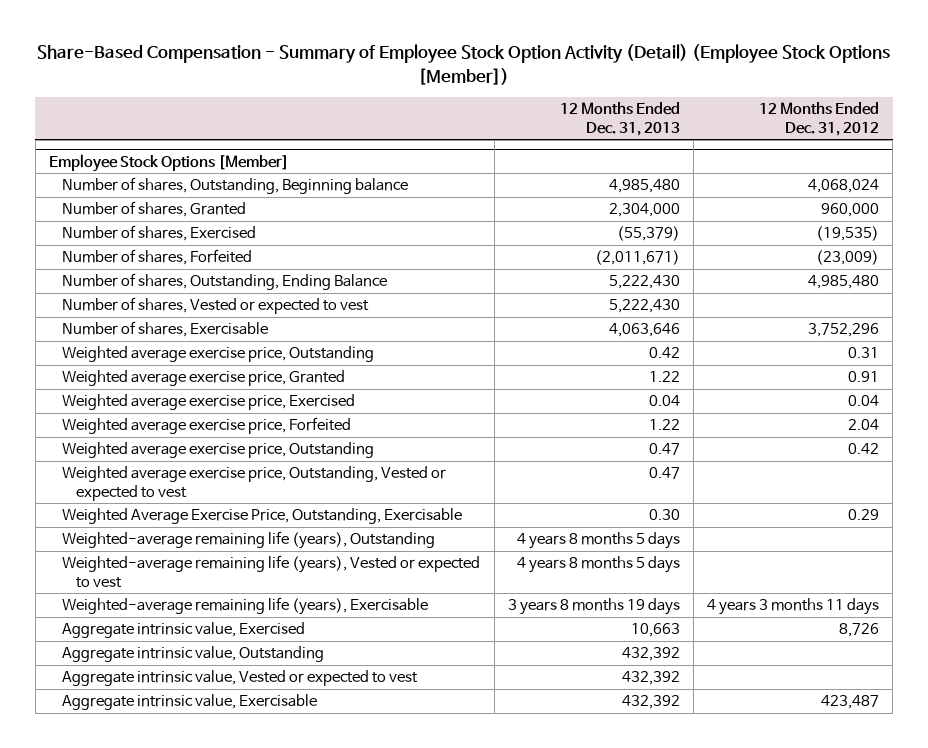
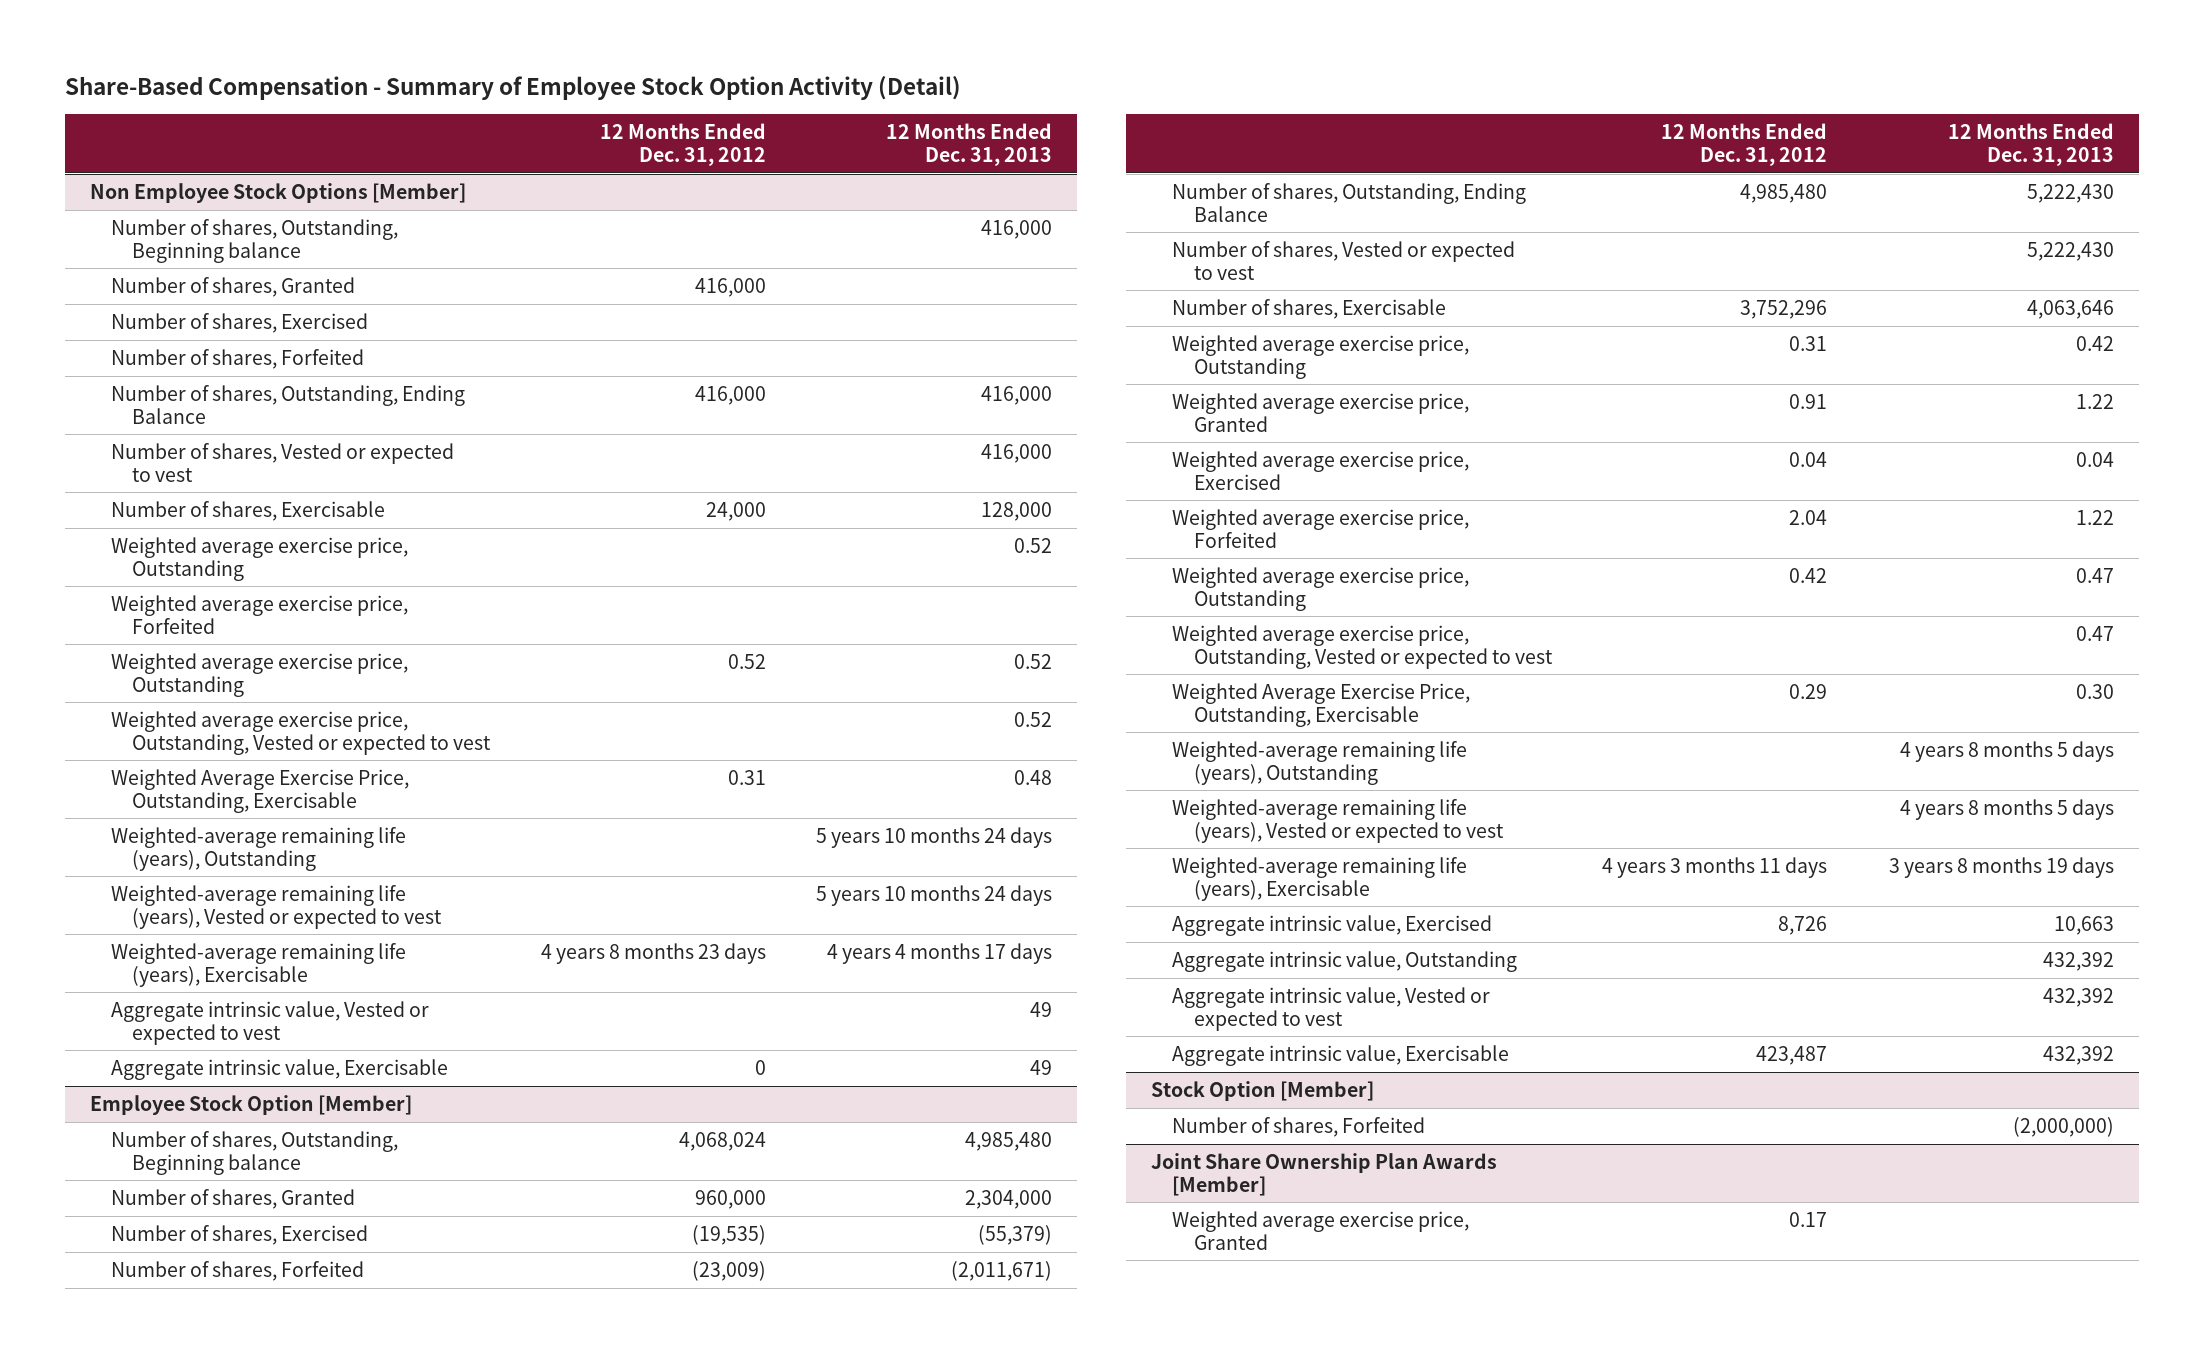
- Share-Based Compensation - Summary of Employee Stock Option Activity (Detail) (Employee Stock Options [Member])
+ Share-Based Compensation - Summary of Employee Stock Option Activity (Detail)
- | 12 Months Ended Dec. 31, 2013 | 12 Months Ended Dec. 31, 2012
+ | 12 Months Ended Dec. 31, 2012 | 12 Months Ended Dec. 31, 2013
- Employee Stock Options [Member]
+ Non Employee Stock Options [Member]
+ Number of shares, Outstanding, Beginning balance | | 416,000
+ Number of shares, Granted | 416,000 |
+ Number of shares, Exercised
+ Number of shares, Forfeited
+ Number of shares, Outstanding, Ending Balance | 416,000 | 416,000
+ Number of shares, Vested or expected to vest | | 416,000
+ Number of shares, Exercisable | 24,000 | 128,000
+ Weighted average exercise price, Outstanding | | 0.52
+ Weighted average exercise price, Forfeited
+ Weighted average exercise price, Outstanding | 0.52 | 0.52
+ Weighted average exercise price, Outstanding, Vested or expected to vest | | 0.52
+ Weighted Average Exercise Price, Outstanding, Exercisable | 0.31 | 0.48
+ Weighted-average remaining life (years), Outstanding | | 5 years 10 months 24 days
+ Weighted-average remaining life (years), Vested or expected to vest | | 5 years 10 months 24 days
+ Weighted-average remaining life (years), Exercisable | 4 years 8 months 23 days | 4 years 4 months 17 days
+ Aggregate intrinsic value, Vested or expected to vest | | 49
+ Aggregate intrinsic value, Exercisable | 0 | 49
+ Employee Stock Option [Member]
+ Stock Option [Member]
+ Number of shares, Forfeited | | (2,000,000)
+ Joint Share Ownership Plan Awards [Member]
+ Weighted average exercise price, Granted | 0.17 |

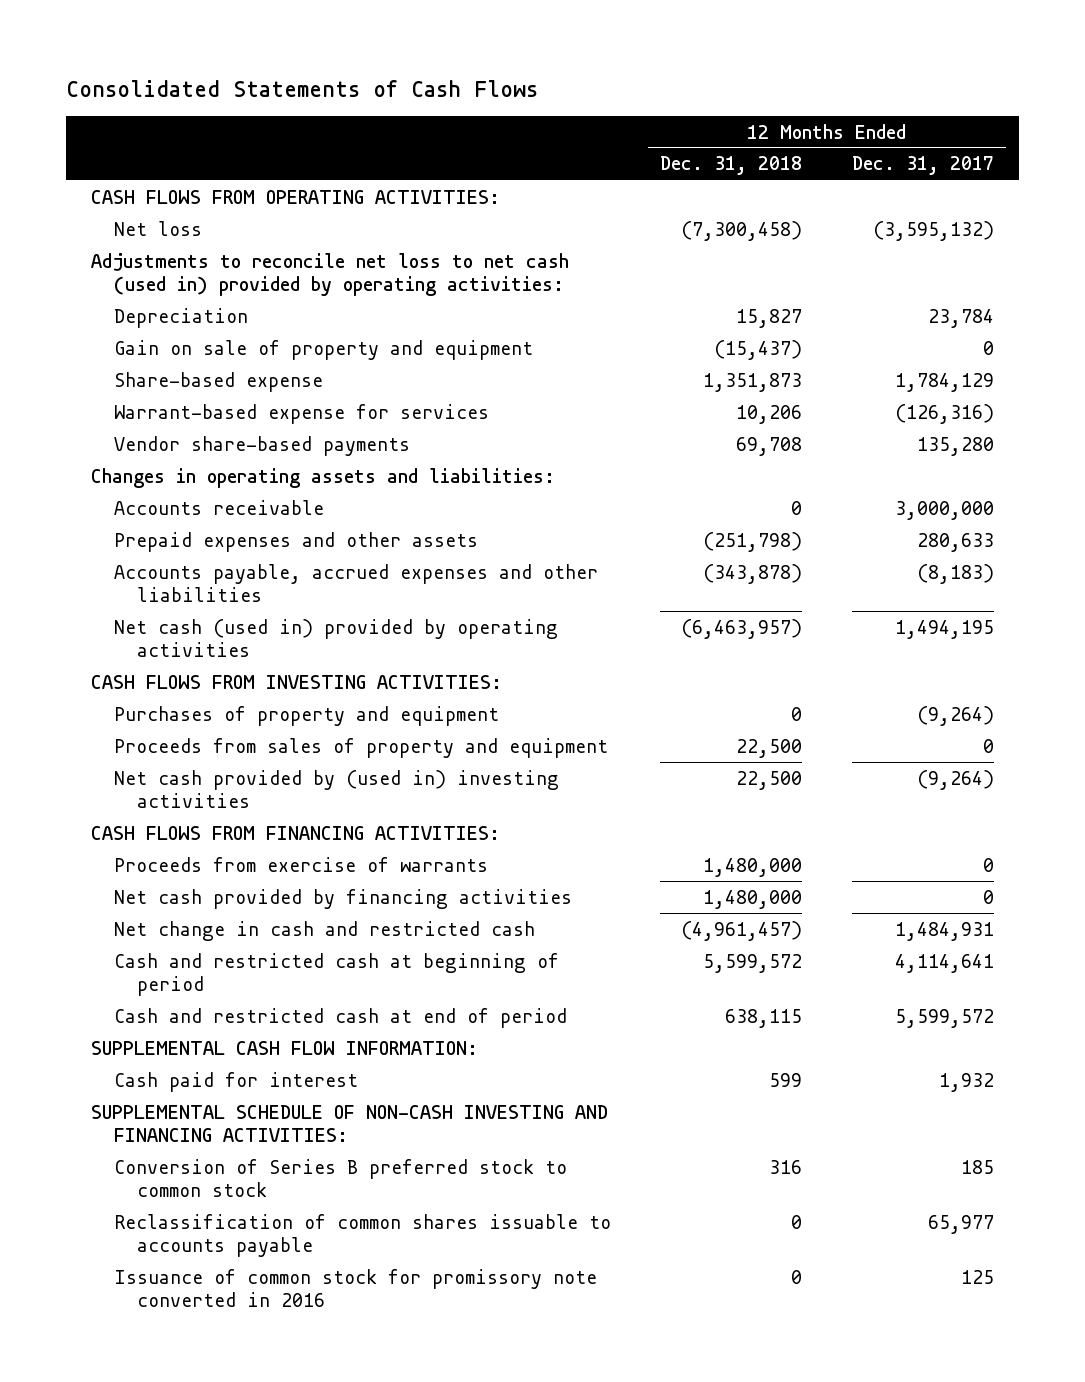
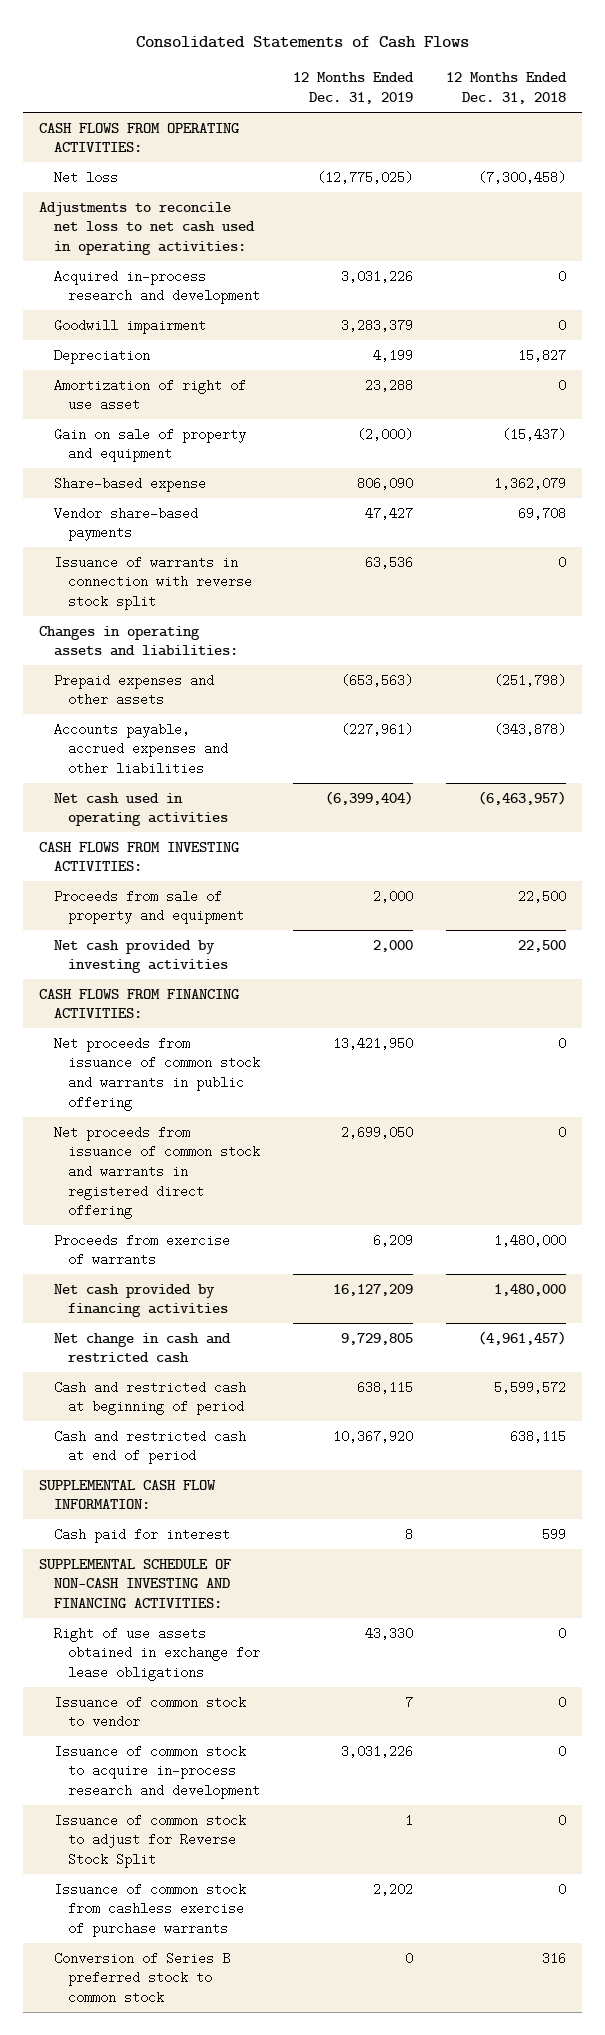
- | 12 Months Ended Dec. 31, 2018 | 12 Months Ended Dec. 31, 2017
+ | 12 Months Ended Dec. 31, 2019 | 12 Months Ended Dec. 31, 2018
- Adjustments to reconcile net loss to net cash (used in) provided by operating activities:
+ Adjustments to reconcile net loss to net cash used in operating activities:
+ Acquired in-process research and development | 3,031,226 | 0
+ Goodwill impairment | 3,283,379 | 0
+ Amortization of right of use asset | 23,288 | 0
- Share-based expense | 1,351,873 | 1,784,129
- Warrant-based expense for services | 10,206 | (126,316)
+ Share-based expense | 806,090 | 1,362,079
+ Issuance of warrants in connection with reverse stock split | 63,536 | 0
- Accounts receivable | 0 | 3,000,000
- Net cash (used in) provided by operating activities | (6,463,957) | 1,494,195
+ Net cash used in operating activities | (6,399,404) | (6,463,957)
- Purchases of property and equipment | 0 | (9,264)
- Proceeds from sales of property and equipment | 22,500 | 0
- Net cash provided by (used in) investing activities | 22,500 | (9,264)
+ Proceeds from sale of property and equipment | 2,000 | 22,500
+ Net cash provided by investing activities | 2,000 | 22,500
+ Net proceeds from issuance of common stock and warrants in public offering | 13,421,950 | 0
+ Net proceeds from issuance of common stock and warrants in registered direct offering | 2,699,050 | 0
+ Right of use assets obtained in exchange for lease obligations | 43,330 | 0
+ Issuance of common stock to vendor | 7 | 0
+ Issuance of common stock to acquire in-process research and development | 3,031,226 | 0
+ Issuance of common stock to adjust for Reverse Stock Split | 1 | 0
+ Issuance of common stock from cashless exercise of purchase warrants | 2,202 | 0
- Reclassification of common shares issuable to accounts payable | 0 | 65,977
- Issuance of common stock for promissory note converted in 2016 | 0 | 125

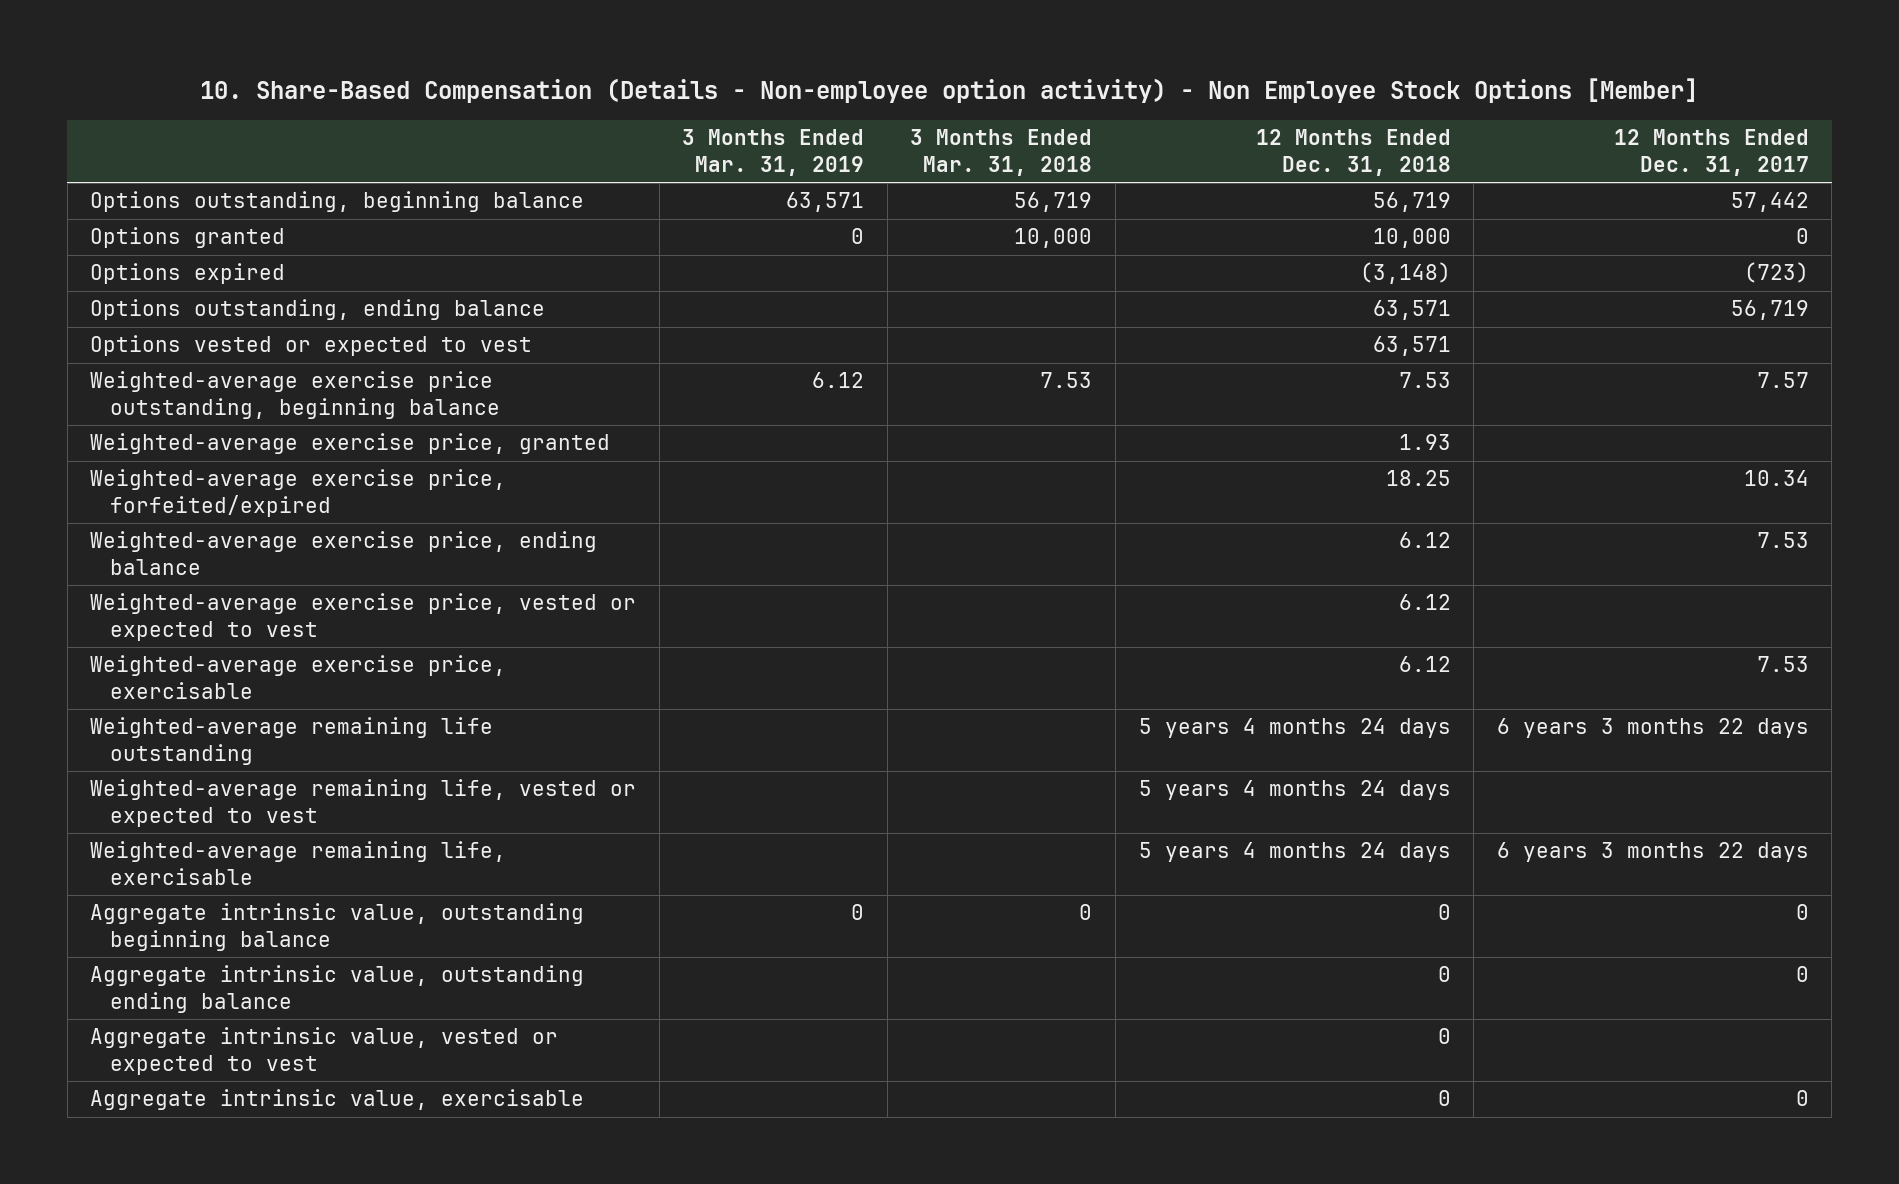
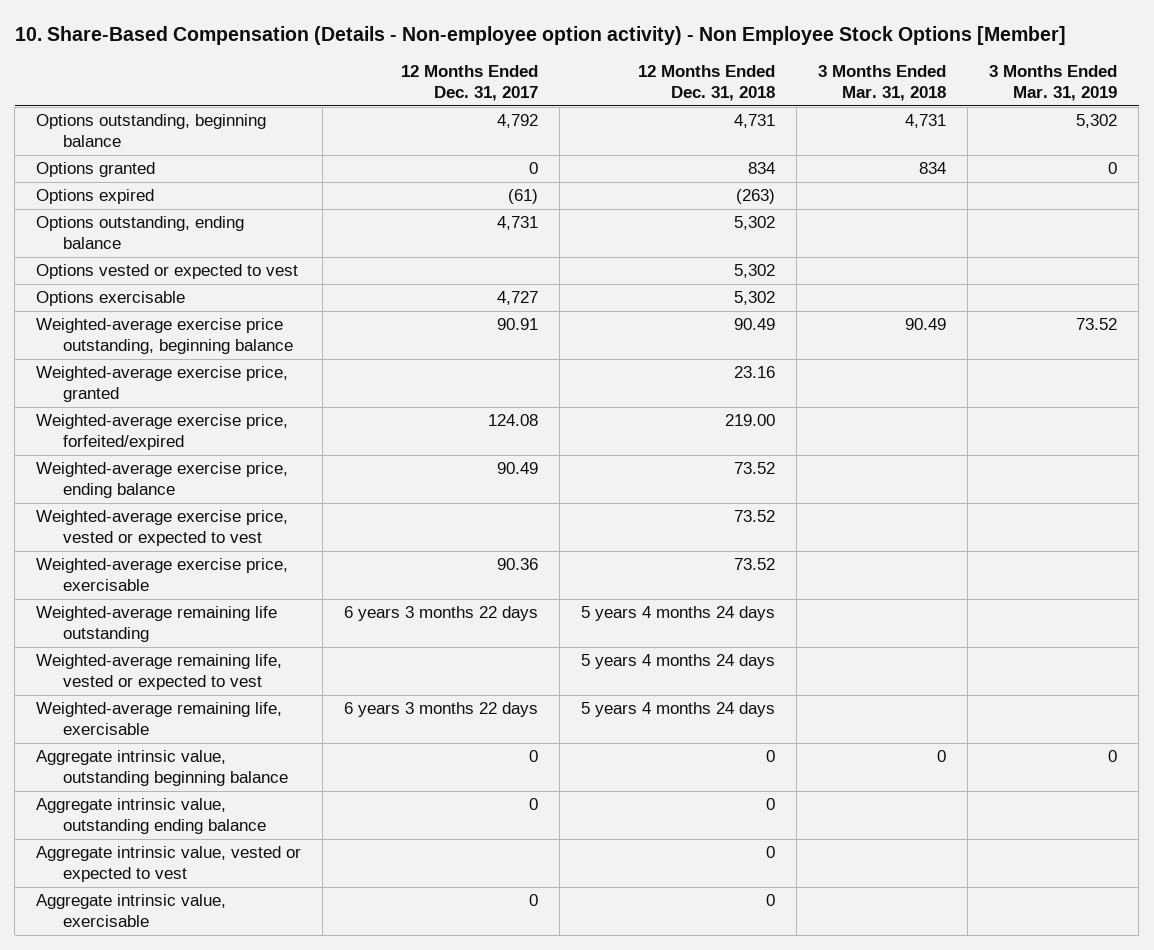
- | 3 Months Ended Mar. 31, 2019 | 3 Months Ended Mar. 31, 2018 | 12 Months Ended Dec. 31, 2018 | 12 Months Ended Dec. 31, 2017
+ | 12 Months Ended Dec. 31, 2017 | 12 Months Ended Dec. 31, 2018 | 3 Months Ended Mar. 31, 2018 | 3 Months Ended Mar. 31, 2019
- Options outstanding, beginning balance | 63,571 | 56,719 | 56,719 | 57,442
- Options granted | 0 | 10,000 | 10,000 | 0
- Options expired | | | (3,148) | (723)
- Options outstanding, ending balance | | | 63,571 | 56,719
- Options vested or expected to vest | | | 63,571 |
- Weighted-average exercise price outstanding, beginning balance | 6.12 | 7.53 | 7.53 | 7.57
- Weighted-average exercise price, granted | | | 1.93 |
- Weighted-average exercise price, forfeited/expired | | | 18.25 | 10.34
- Weighted-average exercise price, ending balance | | | 6.12 | 7.53
- Weighted-average exercise price, vested or expected to vest | | | 6.12 |
- Weighted-average exercise price, exercisable | | | 6.12 | 7.53
+ Options outstanding, beginning balance | 4,792 | 4,731 | 4,731 | 5,302
+ Options granted | 0 | 834 | 834 | 0
+ Options expired | (61) | (263) | |
+ Options outstanding, ending balance | 4,731 | 5,302 | |
+ Options vested or expected to vest | | 5,302 | |
+ Options exercisable | 4,727 | 5,302 | |
+ Weighted-average exercise price outstanding, beginning balance | 90.91 | 90.49 | 90.49 | 73.52
+ Weighted-average exercise price, granted | | 23.16 | |
+ Weighted-average exercise price, forfeited/expired | 124.08 | 219.00 | |
+ Weighted-average exercise price, ending balance | 90.49 | 73.52 | |
+ Weighted-average exercise price, vested or expected to vest | | 73.52 | |
+ Weighted-average exercise price, exercisable | 90.36 | 73.52 | |

